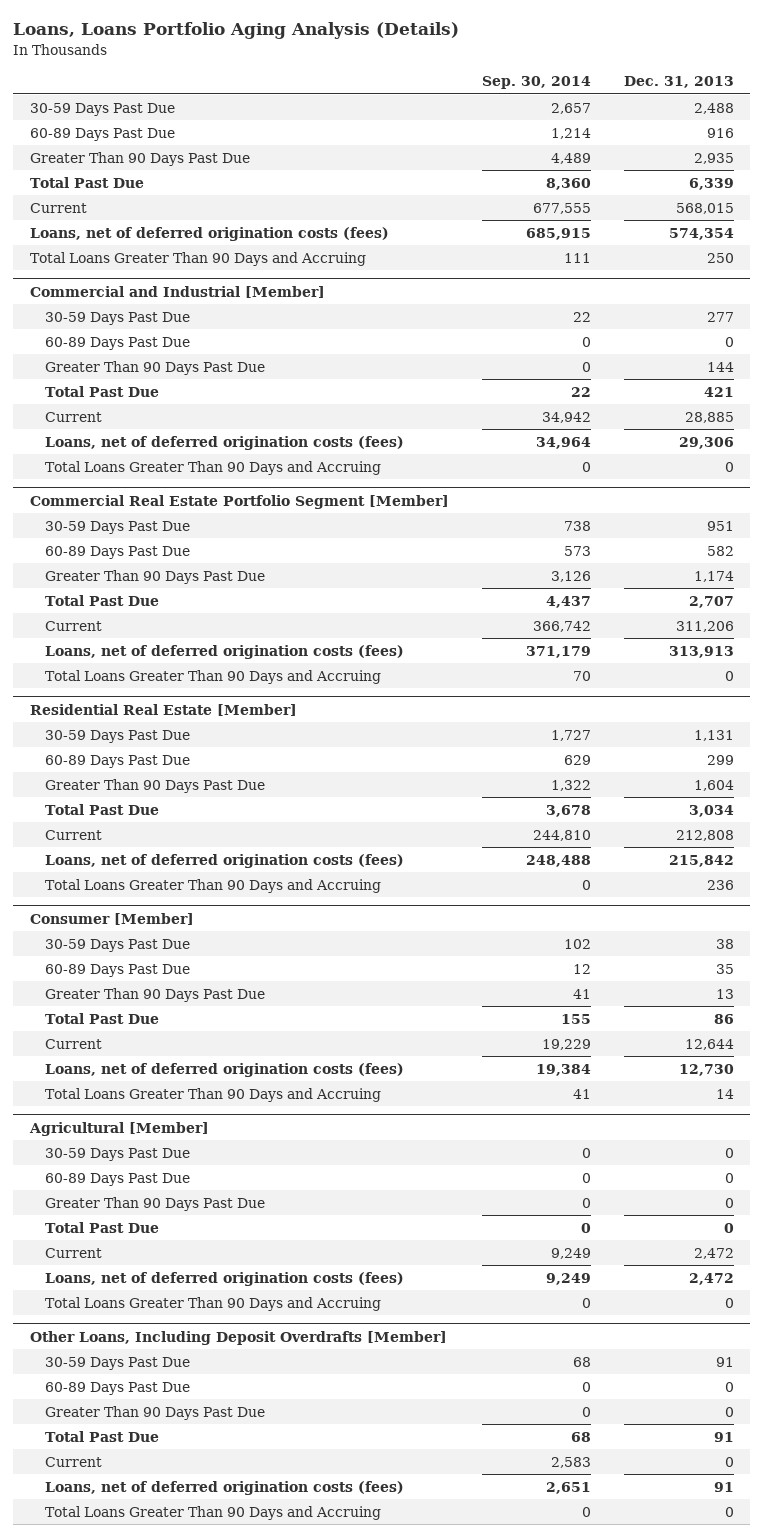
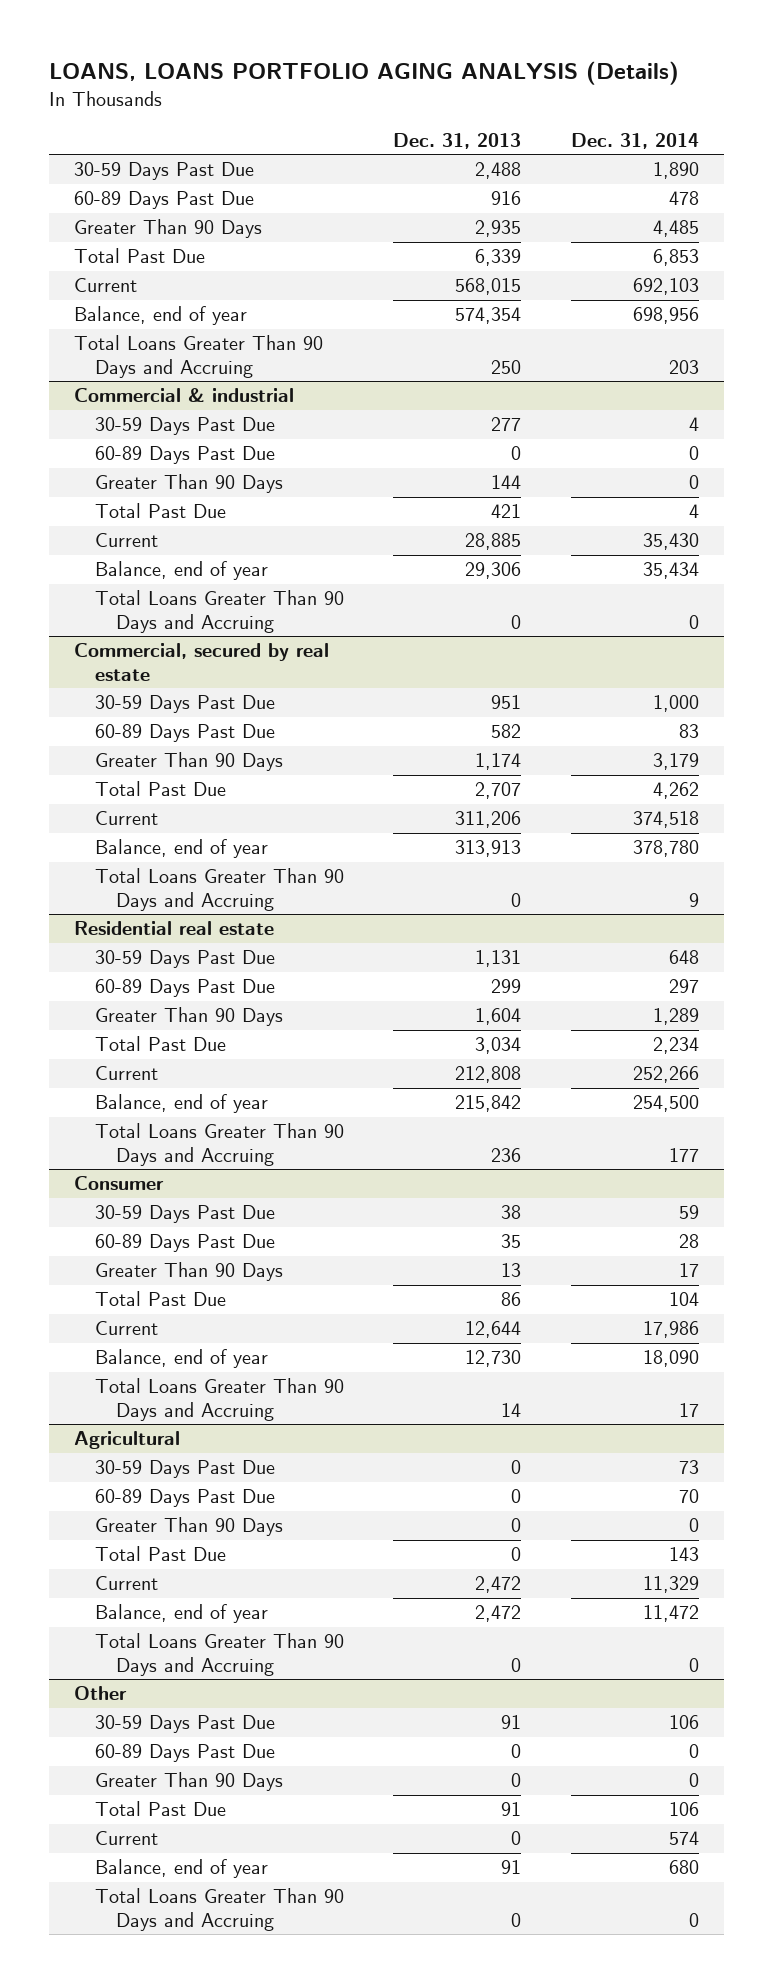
- Loans, Loans Portfolio Aging Analysis (Details)
+ LOANS, LOANS PORTFOLIO AGING ANALYSIS (Details)
- | Sep. 30, 2014 | Dec. 31, 2013
+ | Dec. 31, 2013 | Dec. 31, 2014
- Greater Than 90 Days Past Due | 4,489 | 2,935
+ Greater Than 90 Days | 2,935 | 4,485
- Loans, net of deferred origination costs (fees) | 685,915 | 574,354
+ Balance, end of year | 574,354 | 698,956
- Commercial and Industrial [Member]
+ Commercial & industrial
- Greater Than 90 Days Past Due | 0 | 144
+ Greater Than 90 Days | 144 | 0
- Loans, net of deferred origination costs (fees) | 34,964 | 29,306
+ Balance, end of year | 29,306 | 35,434
- Commercial Real Estate Portfolio Segment [Member]
+ Commercial, secured by real estate
- Greater Than 90 Days Past Due | 3,126 | 1,174
+ Greater Than 90 Days | 1,174 | 3,179
- Loans, net of deferred origination costs (fees) | 371,179 | 313,913
+ Balance, end of year | 313,913 | 378,780
- Residential Real Estate [Member]
+ Residential real estate
- Greater Than 90 Days Past Due | 1,322 | 1,604
+ Greater Than 90 Days | 1,604 | 1,289
- Loans, net of deferred origination costs (fees) | 248,488 | 215,842
+ Balance, end of year | 215,842 | 254,500
- Consumer [Member]
+ Consumer
- Greater Than 90 Days Past Due | 41 | 13
+ Greater Than 90 Days | 13 | 17
- Loans, net of deferred origination costs (fees) | 19,384 | 12,730
+ Balance, end of year | 12,730 | 18,090
- Agricultural [Member]
+ Agricultural
- Greater Than 90 Days Past Due | 0 | 0
+ Greater Than 90 Days | 0 | 0
- Loans, net of deferred origination costs (fees) | 9,249 | 2,472
+ Balance, end of year | 2,472 | 11,472
- Other Loans, Including Deposit Overdrafts [Member]
+ Other
- Greater Than 90 Days Past Due | 0 | 0
+ Greater Than 90 Days | 0 | 0
- Loans, net of deferred origination costs (fees) | 2,651 | 91
+ Balance, end of year | 91 | 680

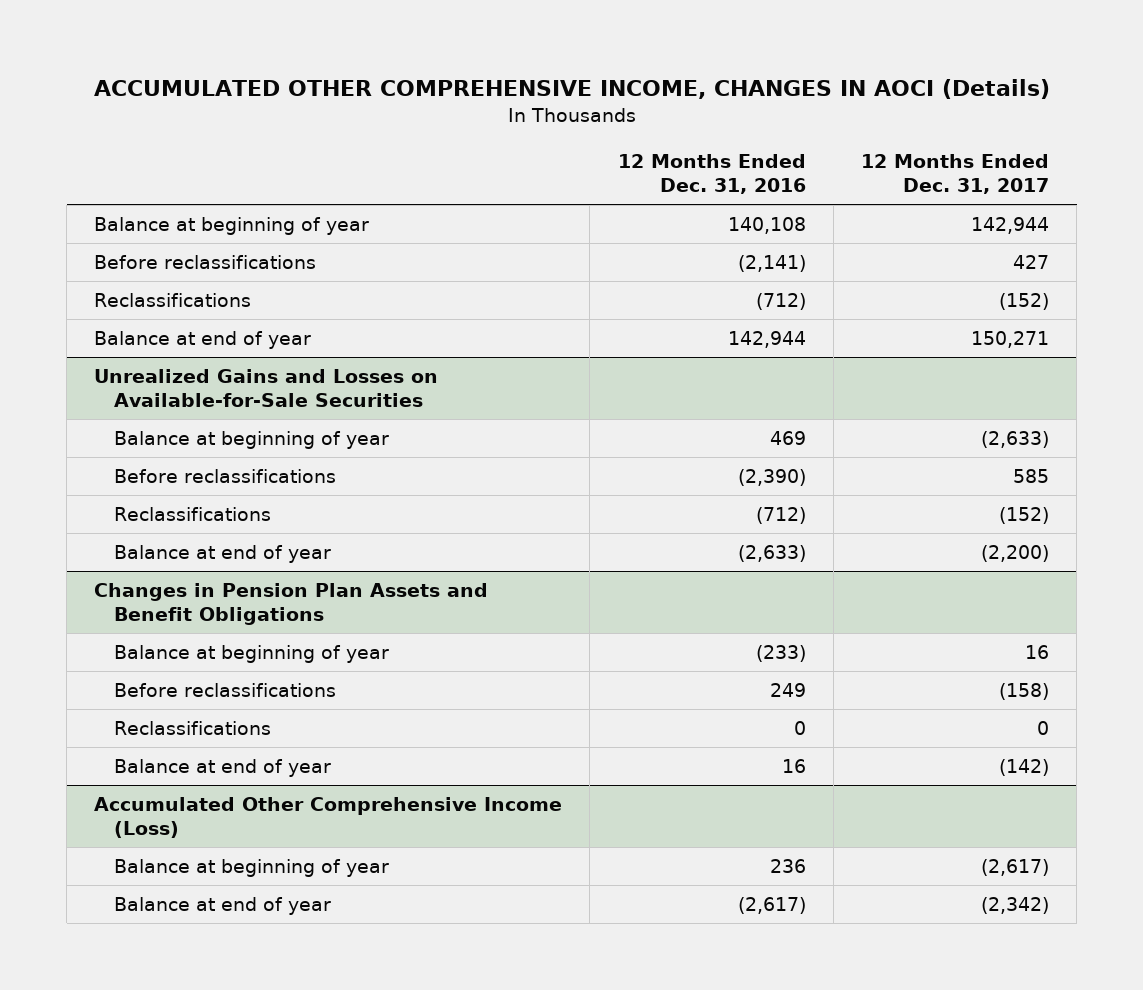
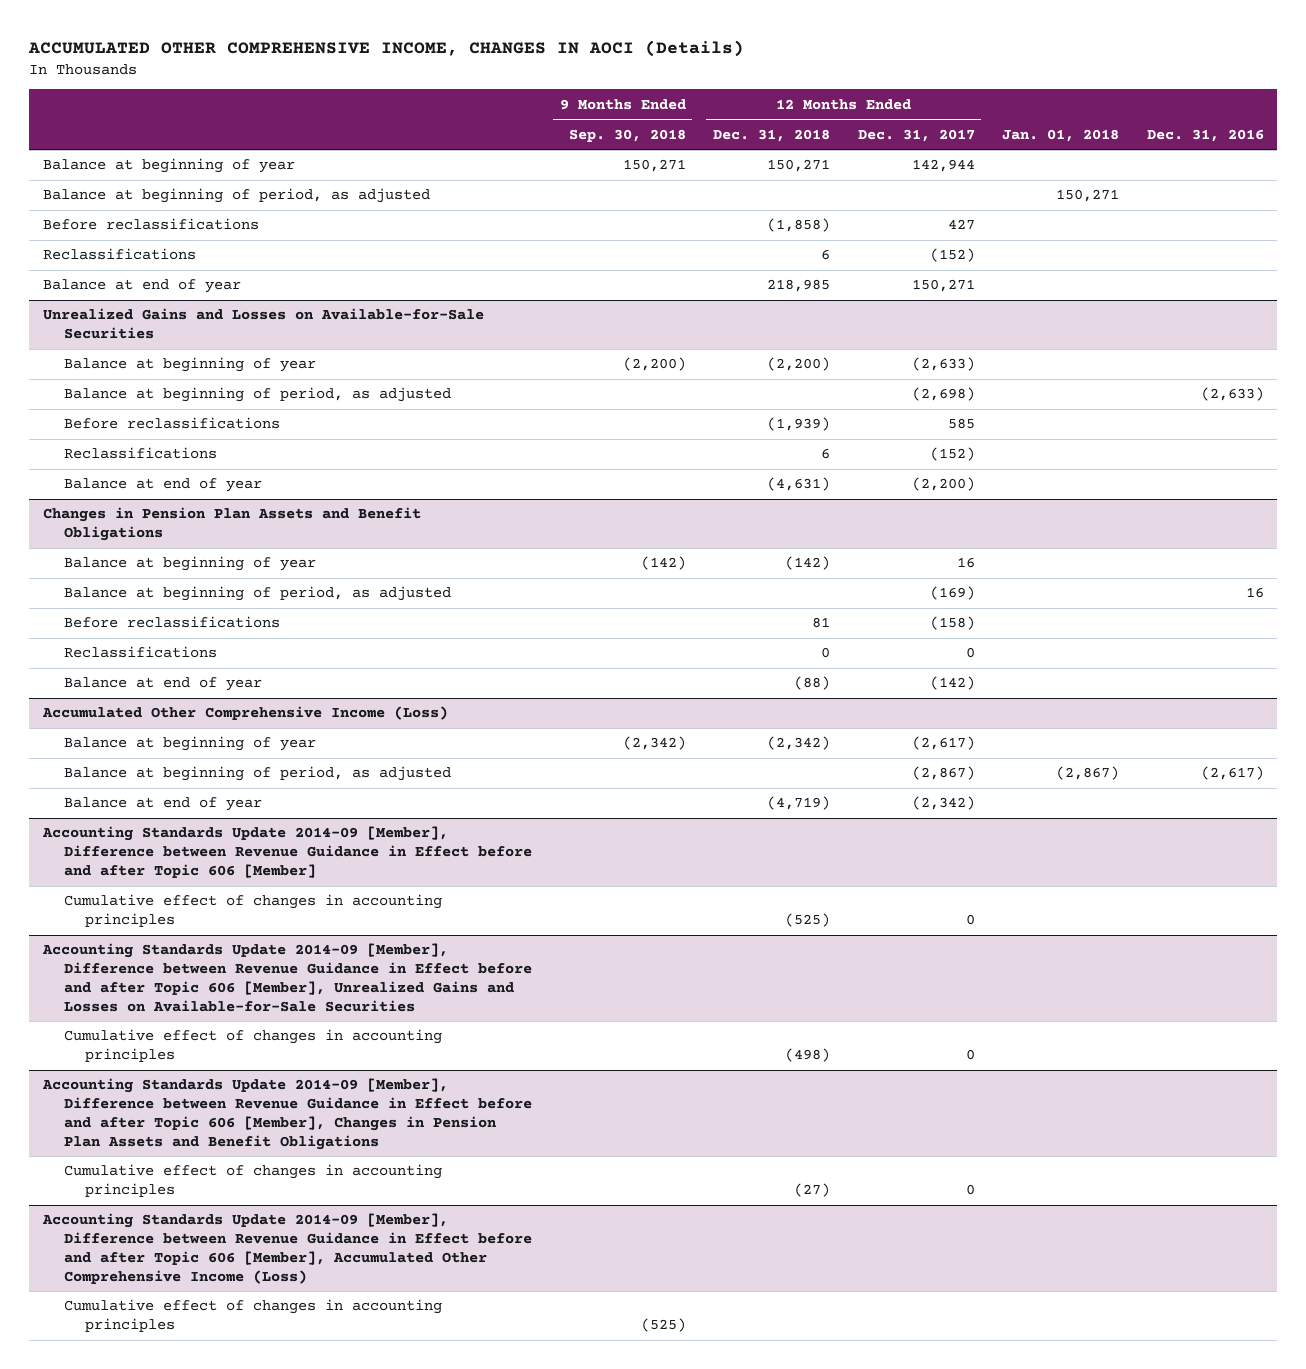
- | 12 Months Ended Dec. 31, 2016 | 12 Months Ended Dec. 31, 2017
+ | 9 Months Ended Sep. 30, 2018 | 12 Months Ended Dec. 31, 2018 | 12 Months Ended Dec. 31, 2017 | Jan. 01, 2018 | Dec. 31, 2016
+ Balance at beginning of period, as adjusted | | | | 150,271 |
@ Unrealized Gains and Losses on Available-for-Sale Securities
+ Balance at beginning of period, as adjusted | | | (2,698) | | (2,633)
@ Changes in Pension Plan Assets and Benefit Obligations
+ Balance at beginning of period, as adjusted | | | (169) | | 16
@ Accumulated Other Comprehensive Income (Loss)
+ Balance at beginning of period, as adjusted | | | (2,867) | (2,867) | (2,617)
+ Accounting Standards Update 2014-09 [Member], Difference between Revenue Guidance in Effect before and after Topic 606 [Member]
+ Cumulative effect of changes in accounting principles | | (525) | 0 | |
+ Accounting Standards Update 2014-09 [Member], Difference between Revenue Guidance in Effect before and after Topic 606 [Member], Unrealized Gains and Losses on Available-for-Sale Securities
+ Cumulative effect of changes in accounting principles | | (498) | 0 | |
+ Accounting Standards Update 2014-09 [Member], Difference between Revenue Guidance in Effect before and after Topic 606 [Member], Changes in Pension Plan Assets and Benefit Obligations
+ Cumulative effect of changes in accounting principles | | (27) | 0 | |
+ Accounting Standards Update 2014-09 [Member], Difference between Revenue Guidance in Effect before and after Topic 606 [Member], Accumulated Other Comprehensive Income (Loss)
+ Cumulative effect of changes in accounting principles | (525) | | | |

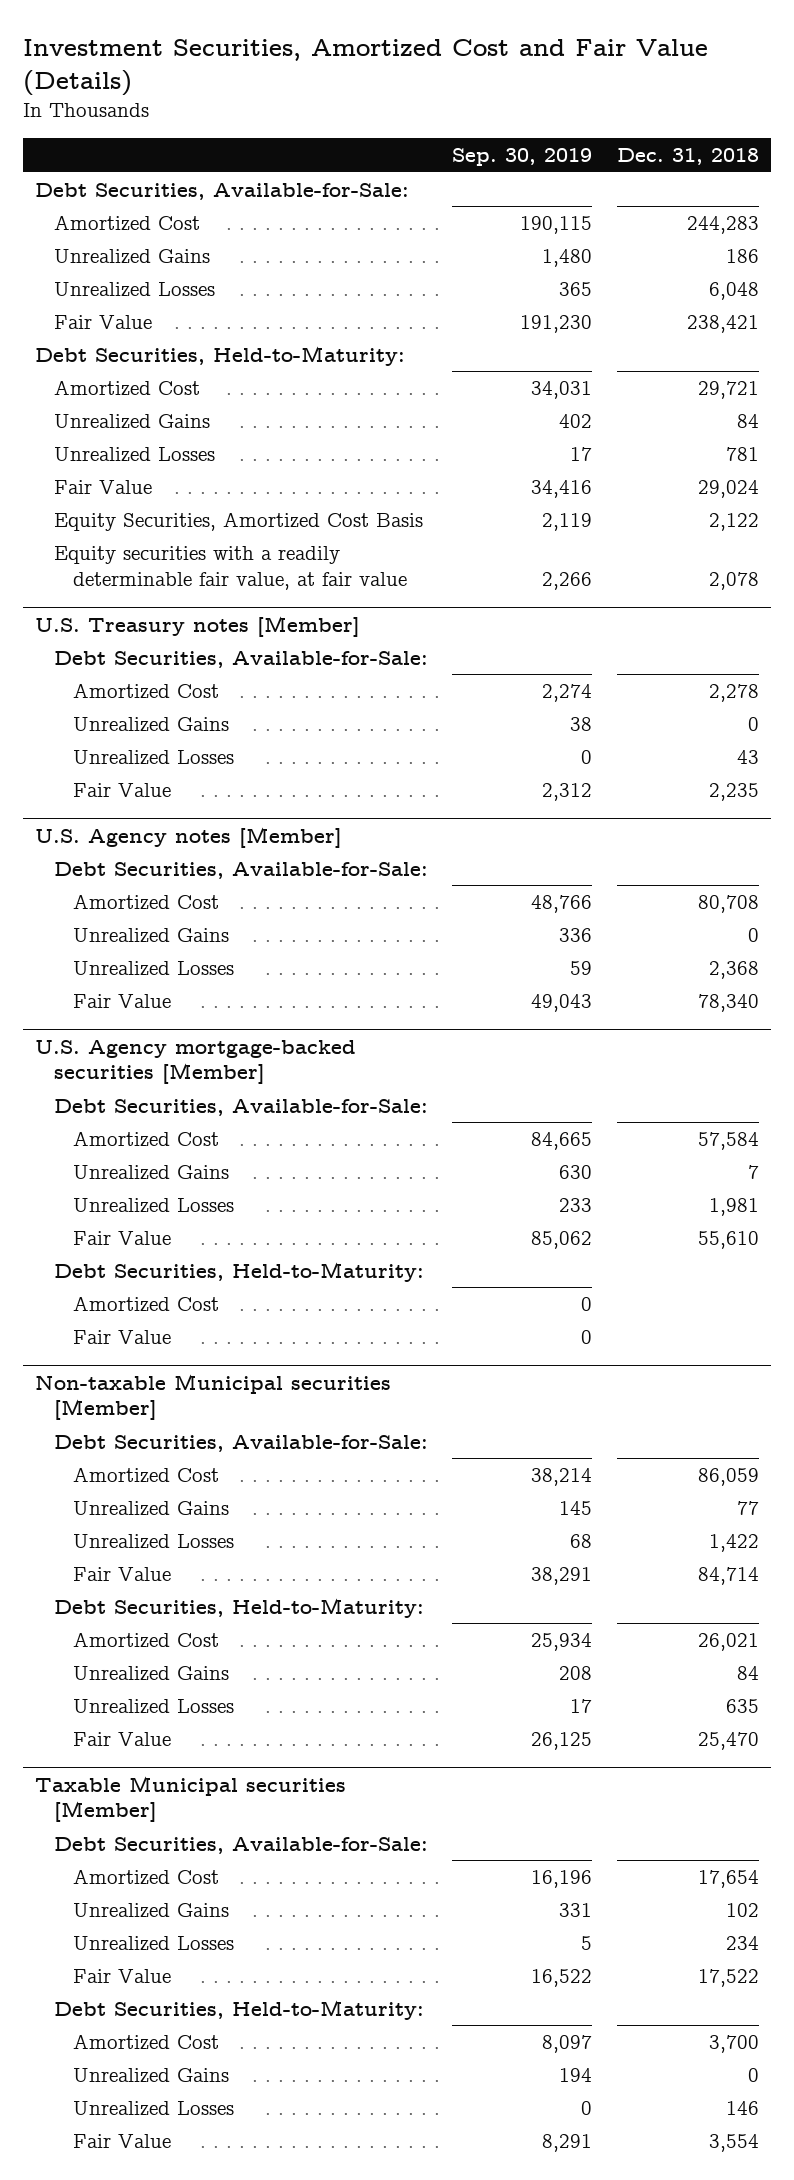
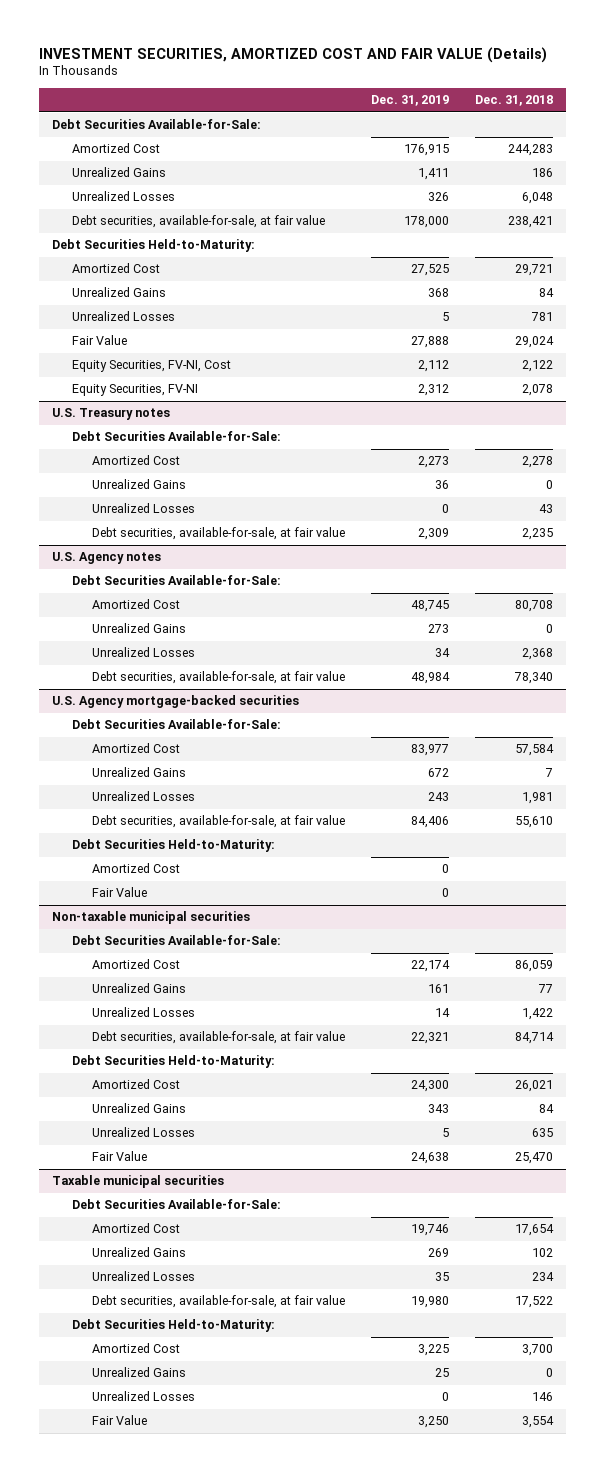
- Investment Securities, Amortized Cost and Fair Value (Details)
+ INVESTMENT SECURITIES, AMORTIZED COST AND FAIR VALUE (Details)
- | Sep. 30, 2019 | Dec. 31, 2018
+ | Dec. 31, 2019 | Dec. 31, 2018
- Debt Securities, Available-for-Sale:
+ Debt Securities Available-for-Sale:
- Fair Value | 191,230 | 238,421
- Debt Securities, Held-to-Maturity:
+ Debt securities, available-for-sale, at fair value | 178,000 | 238,421
+ Debt Securities Held-to-Maturity:
- Equity Securities, Amortized Cost Basis | 2,119 | 2,122
- Equity securities with a readily determinable fair value, at fair value | 2,266 | 2,078
- U.S. Treasury notes [Member]
- Debt Securities, Available-for-Sale:
+ Equity Securities, FV-NI, Cost | 2,112 | 2,122
+ Equity Securities, FV-NI | 2,312 | 2,078
+ U.S. Treasury notes
+ Debt Securities Available-for-Sale:
- Fair Value | 2,312 | 2,235
- U.S. Agency notes [Member]
- Debt Securities, Available-for-Sale:
+ Debt securities, available-for-sale, at fair value | 2,309 | 2,235
+ U.S. Agency notes
+ Debt Securities Available-for-Sale:
- Fair Value | 49,043 | 78,340
- U.S. Agency mortgage-backed securities [Member]
- Debt Securities, Available-for-Sale:
+ Debt securities, available-for-sale, at fair value | 48,984 | 78,340
+ U.S. Agency mortgage-backed securities
+ Debt Securities Available-for-Sale:
- Fair Value | 85,062 | 55,610
- Debt Securities, Held-to-Maturity:
+ Debt securities, available-for-sale, at fair value | 84,406 | 55,610
+ Debt Securities Held-to-Maturity:
- Non-taxable Municipal securities [Member]
- Debt Securities, Available-for-Sale:
+ Non-taxable municipal securities
+ Debt Securities Available-for-Sale:
- Fair Value | 38,291 | 84,714
- Debt Securities, Held-to-Maturity:
+ Debt securities, available-for-sale, at fair value | 22,321 | 84,714
+ Debt Securities Held-to-Maturity:
- Taxable Municipal securities [Member]
- Debt Securities, Available-for-Sale:
+ Taxable municipal securities
+ Debt Securities Available-for-Sale:
- Fair Value | 16,522 | 17,522
- Debt Securities, Held-to-Maturity:
+ Debt securities, available-for-sale, at fair value | 19,980 | 17,522
+ Debt Securities Held-to-Maturity:

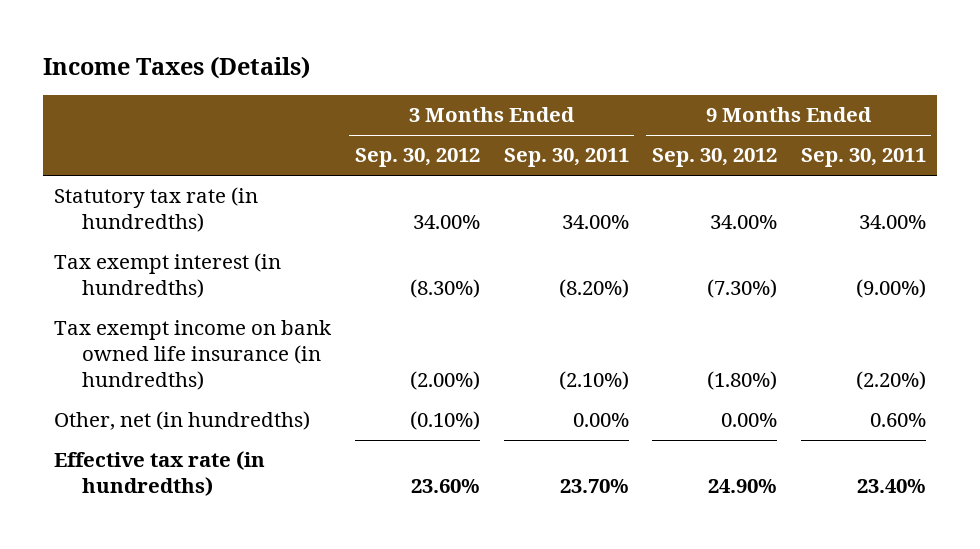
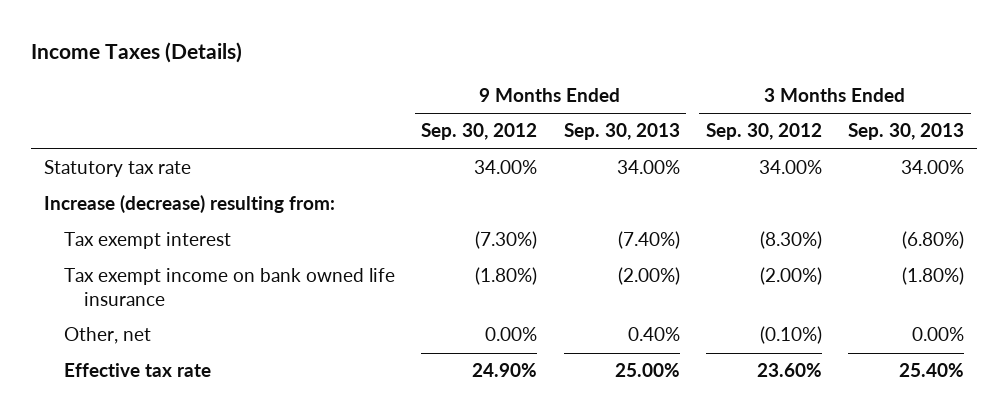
- | 3 Months Ended Sep. 30, 2012 | 3 Months Ended Sep. 30, 2011 | 9 Months Ended Sep. 30, 2012 | 9 Months Ended Sep. 30, 2011
+ | 9 Months Ended Sep. 30, 2012 | 9 Months Ended Sep. 30, 2013 | 3 Months Ended Sep. 30, 2012 | 3 Months Ended Sep. 30, 2013
- Statutory tax rate (in hundredths) | 34.00% | 34.00% | 34.00% | 34.00%
- Tax exempt interest (in hundredths) | (8.30%) | (8.20%) | (7.30%) | (9.00%)
- Tax exempt income on bank owned life insurance (in hundredths) | (2.00%) | (2.10%) | (1.80%) | (2.20%)
- Other, net (in hundredths) | (0.10%) | 0.00% | 0.00% | 0.60%
- Effective tax rate (in hundredths) | 23.60% | 23.70% | 24.90% | 23.40%
+ Statutory tax rate | 34.00% | 34.00% | 34.00% | 34.00%
+ Increase (decrease) resulting from:
+ Tax exempt interest | (7.30%) | (7.40%) | (8.30%) | (6.80%)
+ Tax exempt income on bank owned life insurance | (1.80%) | (2.00%) | (2.00%) | (1.80%)
+ Other, net | 0.00% | 0.40% | (0.10%) | 0.00%
+ Effective tax rate | 24.90% | 25.00% | 23.60% | 25.40%

